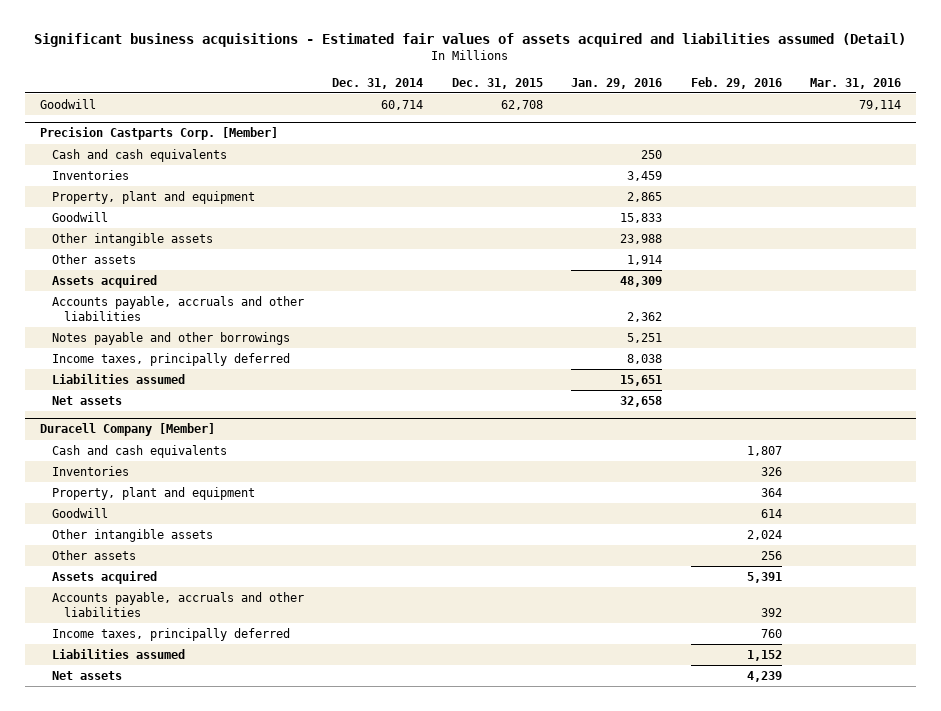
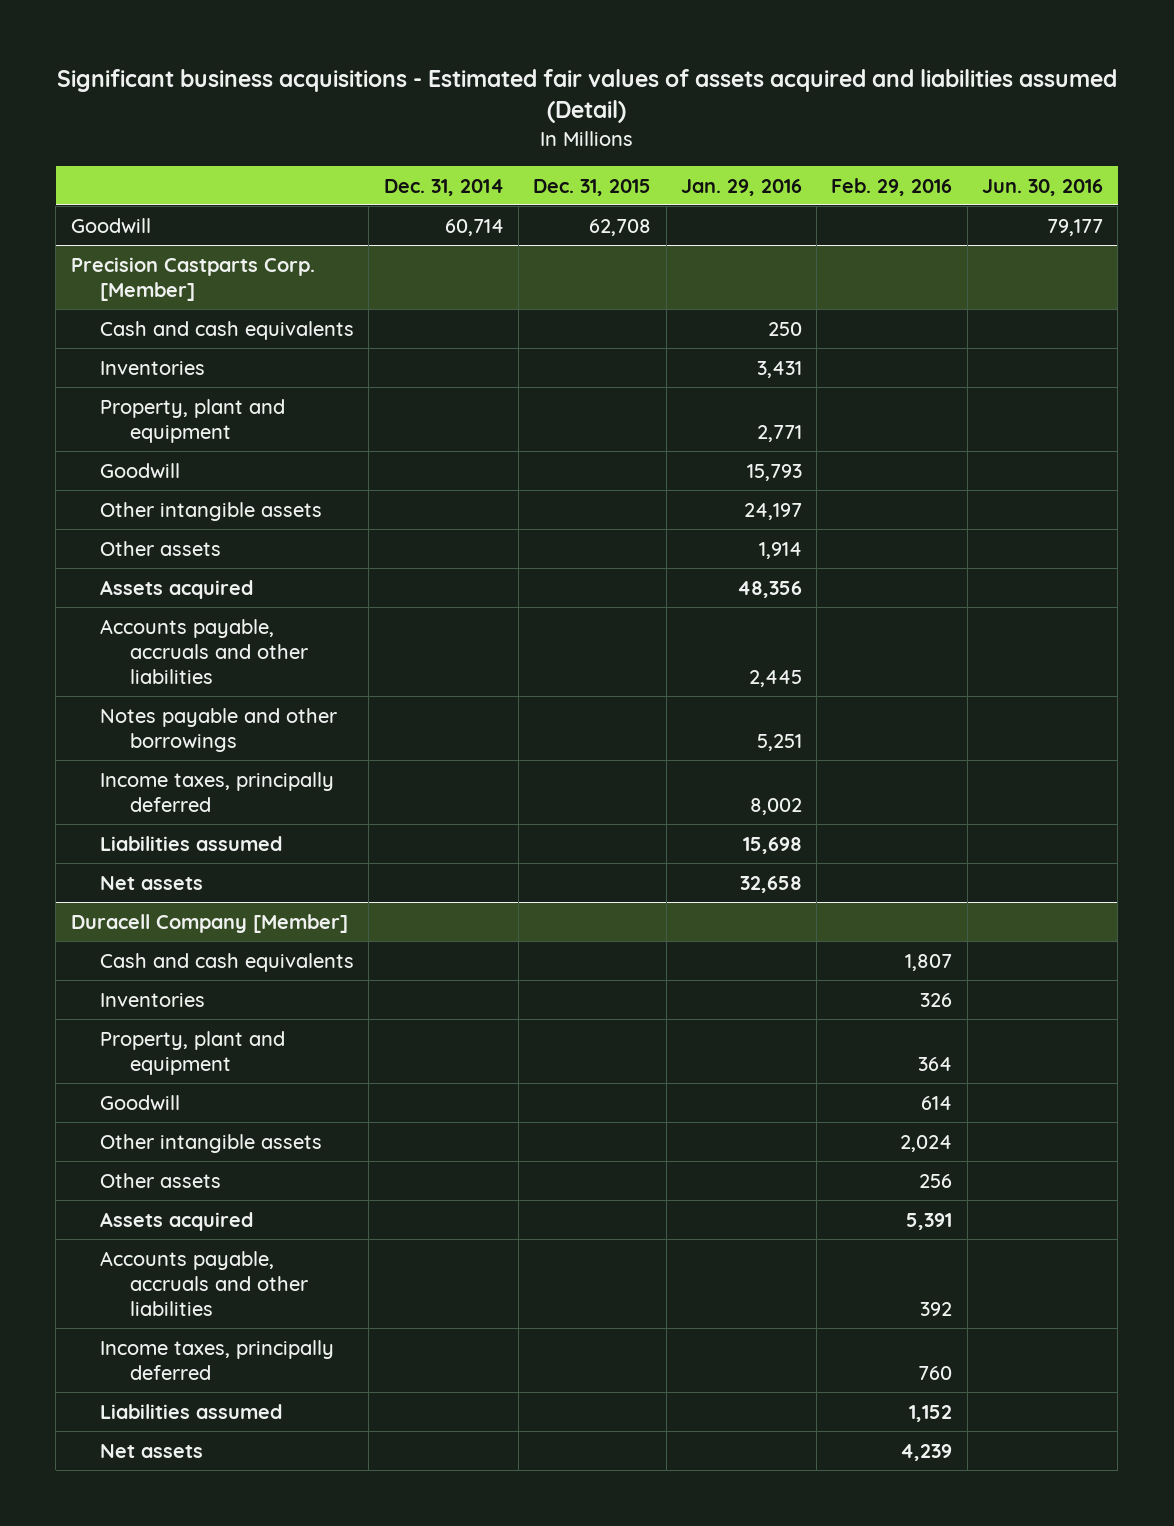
- | Dec. 31, 2014 | Dec. 31, 2015 | Jan. 29, 2016 | Feb. 29, 2016 | Mar. 31, 2016
+ | Dec. 31, 2014 | Dec. 31, 2015 | Jan. 29, 2016 | Feb. 29, 2016 | Jun. 30, 2016
@ Precision Castparts Corp. [Member]
- Inventories | | | 3,459 | |
- Property, plant and equipment | | | 2,865 | |
- Goodwill | | | 15,833 | |
- Other intangible assets | | | 23,988 | |
+ Inventories | | | 3,431 | |
+ Property, plant and equipment | | | 2,771 | |
+ Goodwill | | | 15,793 | |
+ Other intangible assets | | | 24,197 | |
- Assets acquired | | | 48,309 | |
- Accounts payable, accruals and other liabilities | | | 2,362 | |
+ Assets acquired | | | 48,356 | |
+ Accounts payable, accruals and other liabilities | | | 2,445 | |
- Income taxes, principally deferred | | | 8,038 | |
- Liabilities assumed | | | 15,651 | |
+ Income taxes, principally deferred | | | 8,002 | |
+ Liabilities assumed | | | 15,698 | |

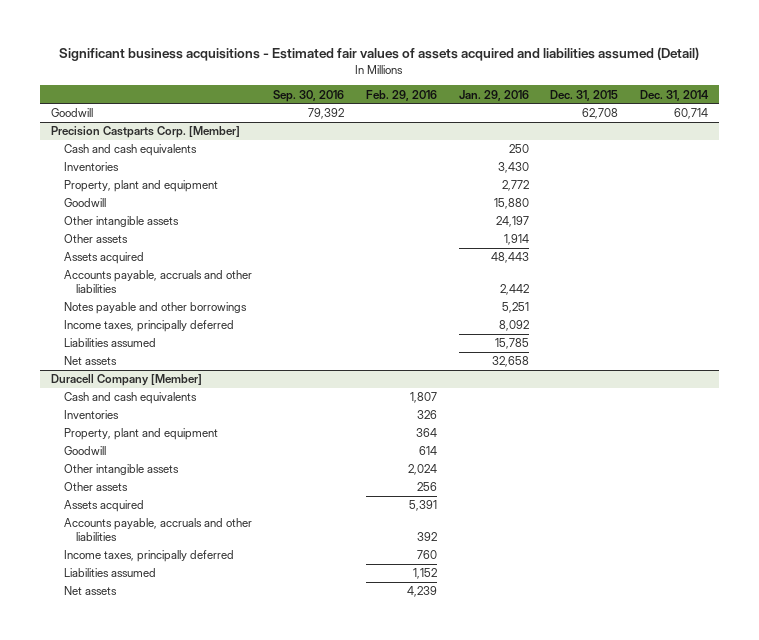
- | Dec. 31, 2014 | Dec. 31, 2015 | Jan. 29, 2016 | Feb. 29, 2016 | Jun. 30, 2016
+ | Sep. 30, 2016 | Feb. 29, 2016 | Jan. 29, 2016 | Dec. 31, 2015 | Dec. 31, 2014
@ Precision Castparts Corp. [Member]
- Inventories | | | 3,431 | |
- Property, plant and equipment | | | 2,771 | |
- Goodwill | | | 15,793 | |
+ Inventories | | | 3,430 | |
+ Property, plant and equipment | | | 2,772 | |
+ Goodwill | | | 15,880 | |
- Assets acquired | | | 48,356 | |
- Accounts payable, accruals and other liabilities | | | 2,445 | |
+ Assets acquired | | | 48,443 | |
+ Accounts payable, accruals and other liabilities | | | 2,442 | |
- Income taxes, principally deferred | | | 8,002 | |
- Liabilities assumed | | | 15,698 | |
+ Income taxes, principally deferred | | | 8,092 | |
+ Liabilities assumed | | | 15,785 | |

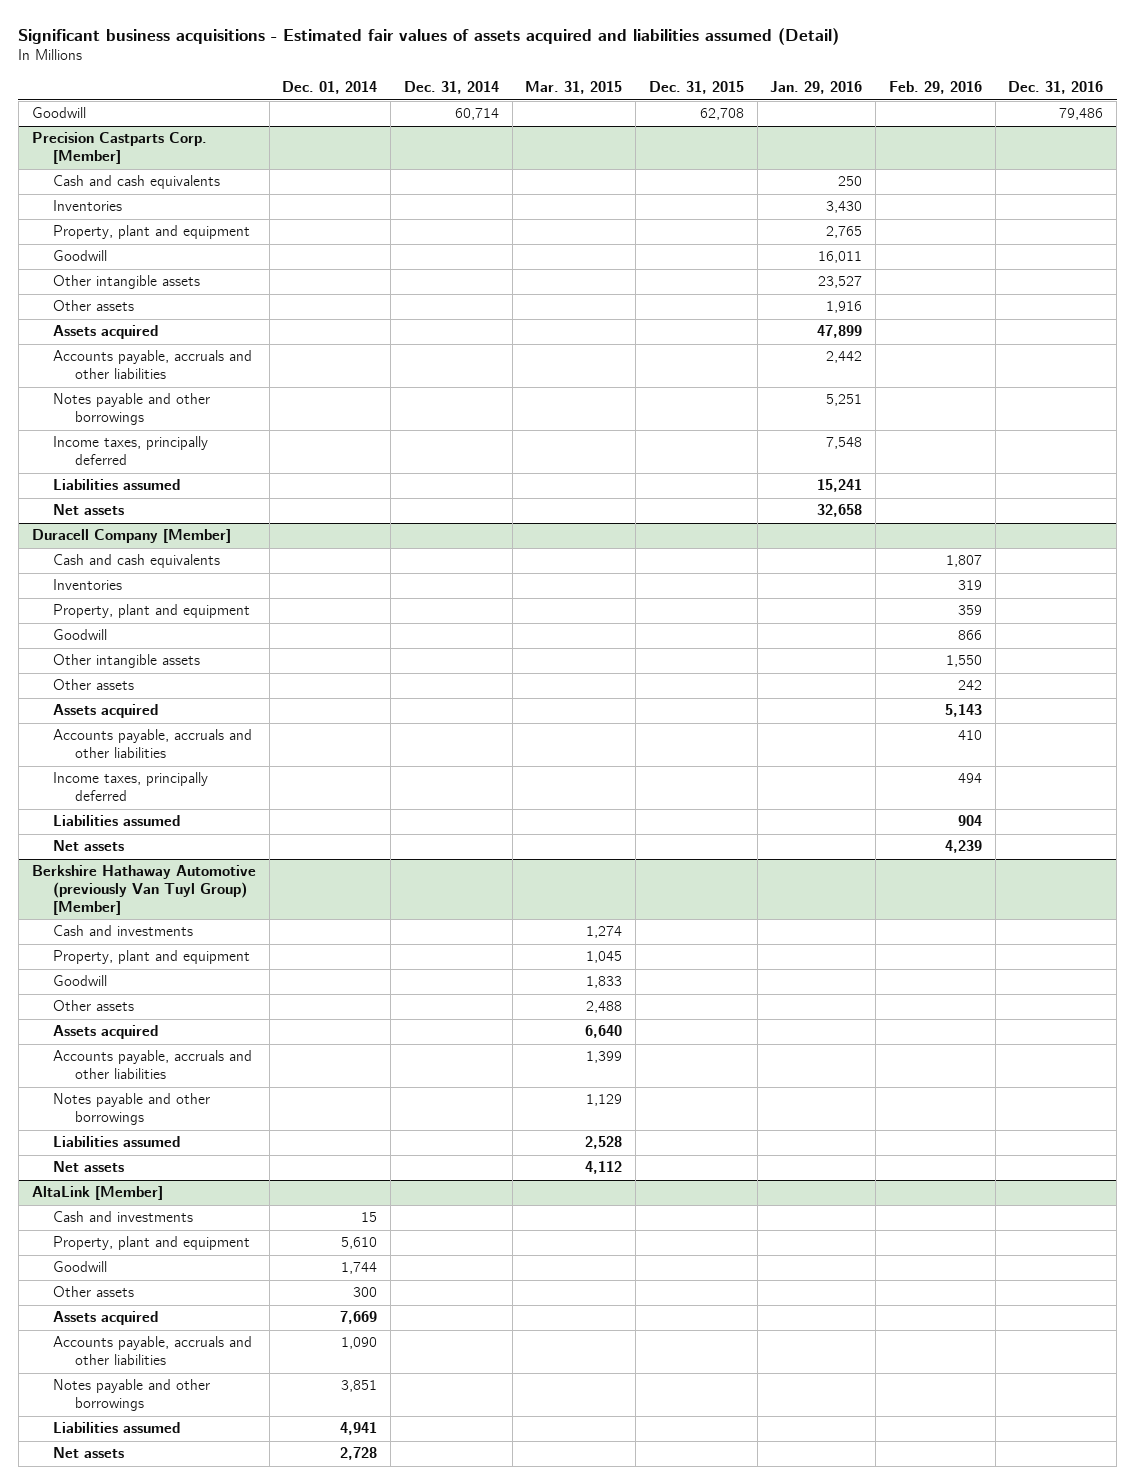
- | Sep. 30, 2016 | Feb. 29, 2016 | Jan. 29, 2016 | Dec. 31, 2015 | Dec. 31, 2014
+ | Dec. 01, 2014 | Dec. 31, 2014 | Mar. 31, 2015 | Dec. 31, 2015 | Jan. 29, 2016 | Feb. 29, 2016 | Dec. 31, 2016
@ Precision Castparts Corp. [Member]
- Property, plant and equipment | | | 2,772 | |
- Goodwill | | | 15,880 | |
- Other intangible assets | | | 24,197 | |
- Other assets | | | 1,914 | |
- Assets acquired | | | 48,443 | |
+ Property, plant and equipment | | | | | 2,765 | |
+ Goodwill | | | | | 16,011 | |
+ Other intangible assets | | | | | 23,527 | |
+ Other assets | | | | | 1,916 | |
+ Assets acquired | | | | | 47,899 | |
- Income taxes, principally deferred | | | 8,092 | |
- Liabilities assumed | | | 15,785 | |
+ Income taxes, principally deferred | | | | | 7,548 | |
+ Liabilities assumed | | | | | 15,241 | |
@ Duracell Company [Member]
- Inventories | | 326 | | |
- Property, plant and equipment | | 364 | | |
- Goodwill | | 614 | | |
- Other intangible assets | | 2,024 | | |
- Other assets | | 256 | | |
- Assets acquired | | 5,391 | | |
- Accounts payable, accruals and other liabilities | | 392 | | |
- Income taxes, principally deferred | | 760 | | |
- Liabilities assumed | | 1,152 | | |
+ Inventories | | | | | | 319 |
+ Property, plant and equipment | | | | | | 359 |
+ Goodwill | | | | | | 866 |
+ Other intangible assets | | | | | | 1,550 |
+ Other assets | | | | | | 242 |
+ Assets acquired | | | | | | 5,143 |
+ Accounts payable, accruals and other liabilities | | | | | | 410 |
+ Income taxes, principally deferred | | | | | | 494 |
+ Liabilities assumed | | | | | | 904 |
+ Berkshire Hathaway Automotive (previously Van Tuyl Group) [Member]
+ Cash and investments | | | 1,274 | | | |
+ Property, plant and equipment | | | 1,045 | | | |
+ Goodwill | | | 1,833 | | | |
+ Other assets | | | 2,488 | | | |
+ Assets acquired | | | 6,640 | | | |
+ Accounts payable, accruals and other liabilities | | | 1,399 | | | |
+ Notes payable and other borrowings | | | 1,129 | | | |
+ Liabilities assumed | | | 2,528 | | | |
+ Net assets | | | 4,112 | | | |
+ AltaLink [Member]
+ Cash and investments | 15 | | | | | |
+ Property, plant and equipment | 5,610 | | | | | |
+ Goodwill | 1,744 | | | | | |
+ Other assets | 300 | | | | | |
+ Assets acquired | 7,669 | | | | | |
+ Accounts payable, accruals and other liabilities | 1,090 | | | | | |
+ Notes payable and other borrowings | 3,851 | | | | | |
+ Liabilities assumed | 4,941 | | | | | |
+ Net assets | 2,728 | | | | | |

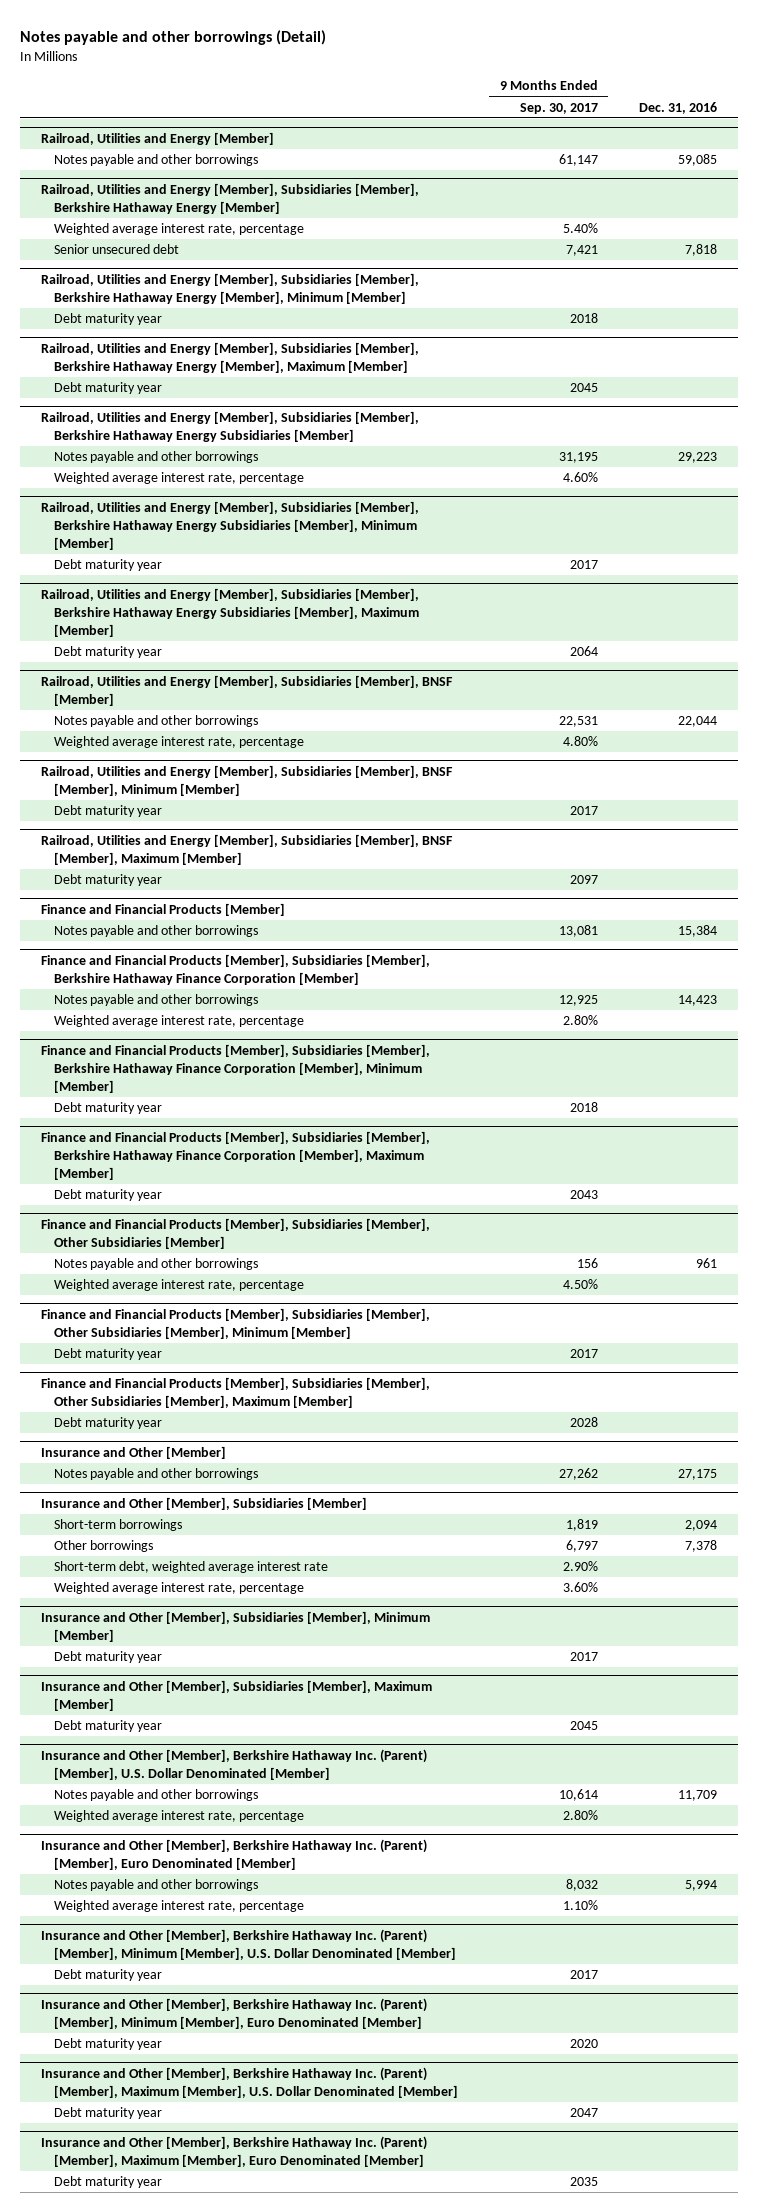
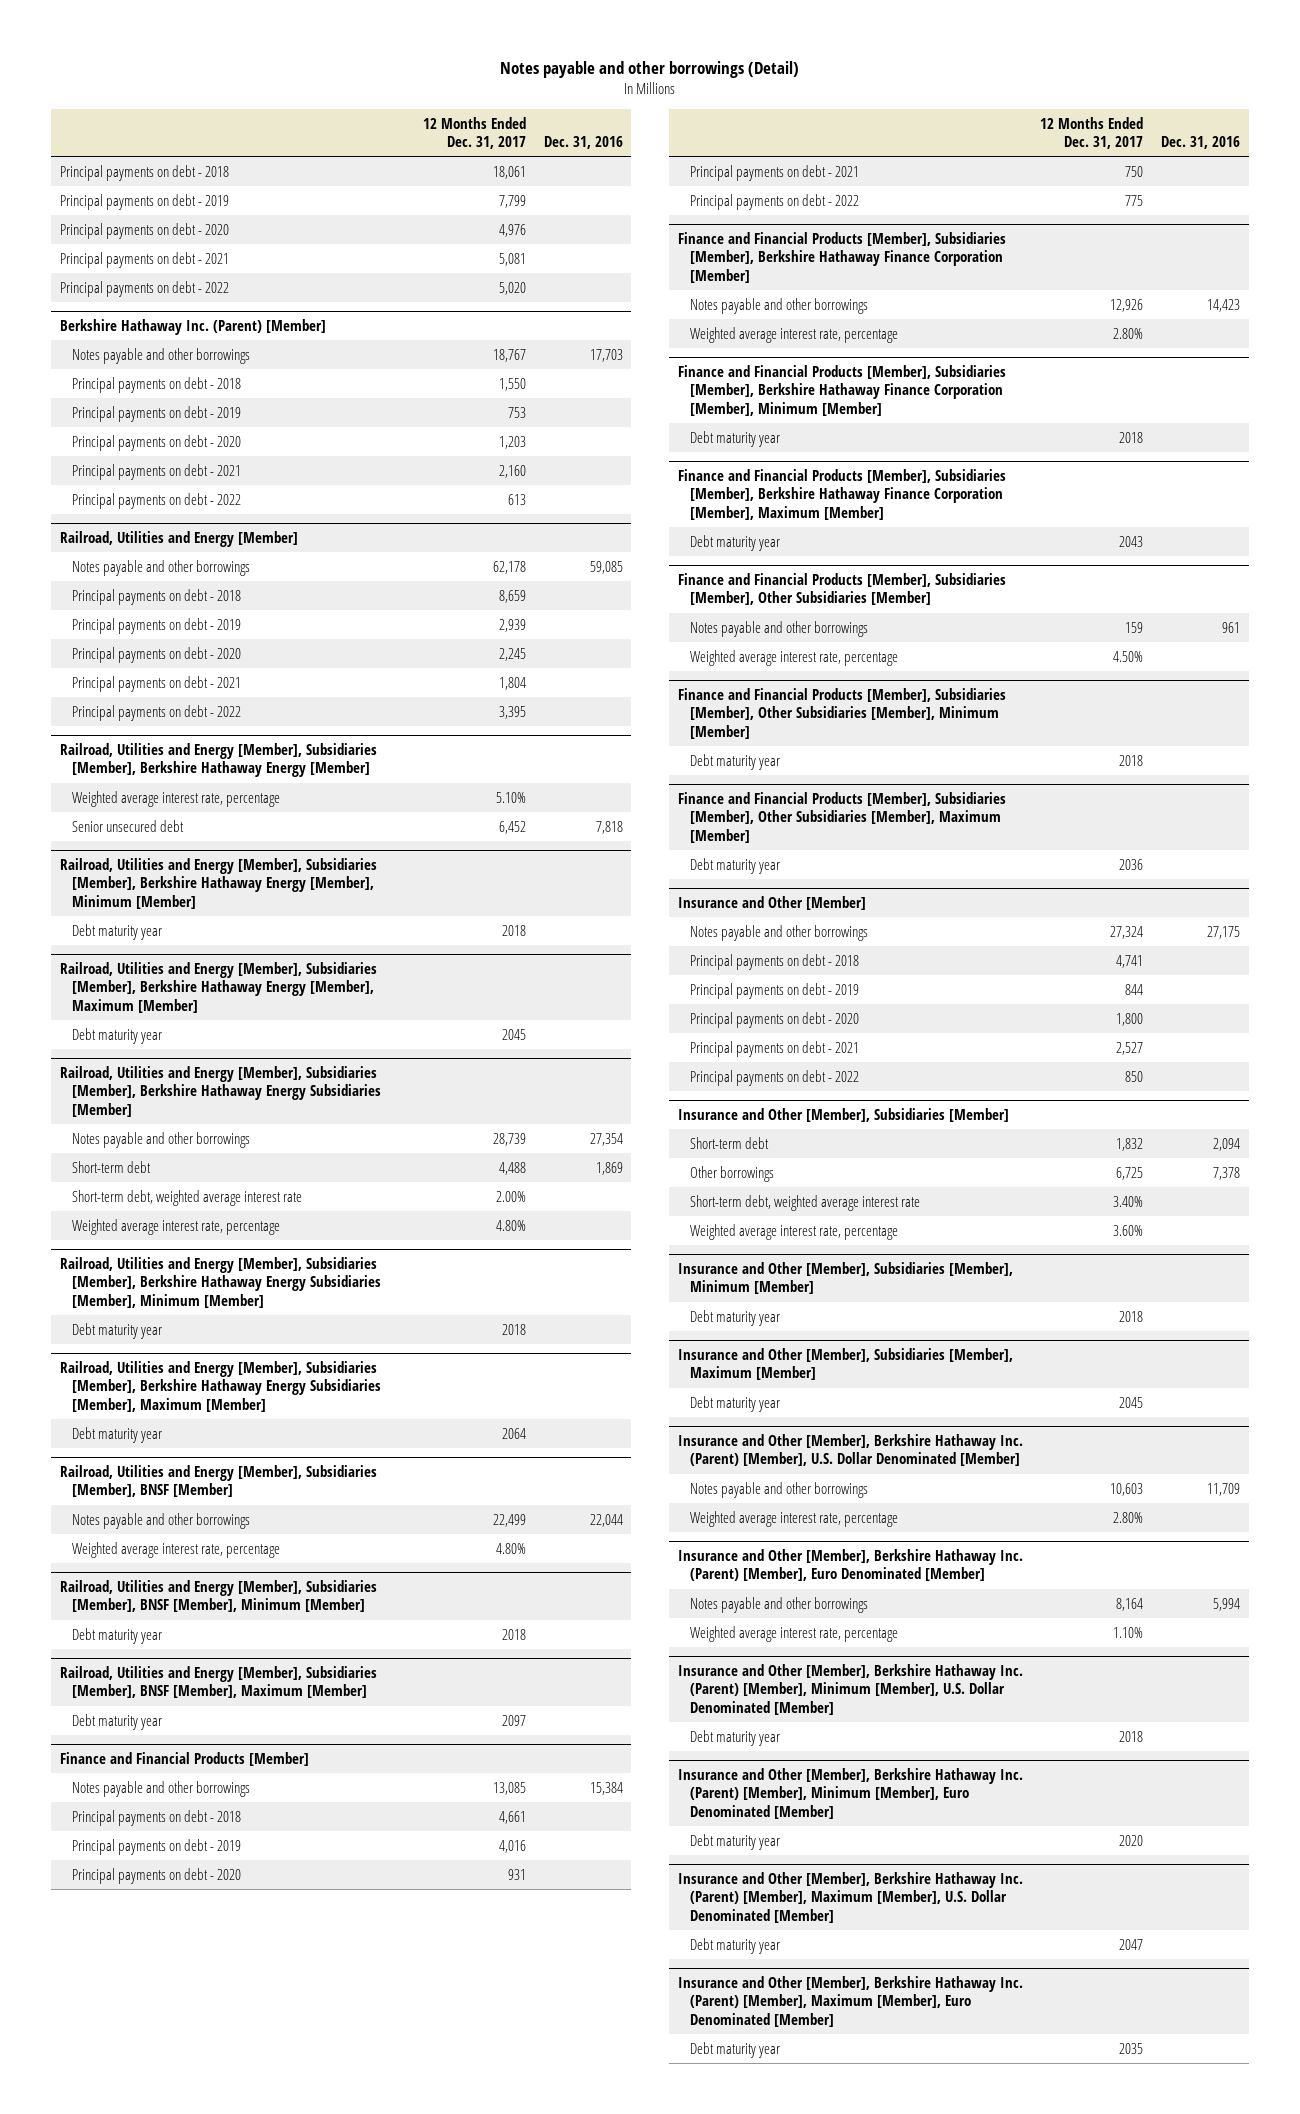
- | 9 Months Ended Sep. 30, 2017 | Dec. 31, 2016
+ | 12 Months Ended Dec. 31, 2017 | Dec. 31, 2016
+ Principal payments on debt - 2018 | 18,061 |
+ Principal payments on debt - 2019 | 7,799 |
+ Principal payments on debt - 2020 | 4,976 |
+ Principal payments on debt - 2021 | 5,081 |
+ Principal payments on debt - 2022 | 5,020 |
+ Berkshire Hathaway Inc. (Parent) [Member]
+ Notes payable and other borrowings | 18,767 | 17,703
+ Principal payments on debt - 2018 | 1,550 |
+ Principal payments on debt - 2019 | 753 |
+ Principal payments on debt - 2020 | 1,203 |
+ Principal payments on debt - 2021 | 2,160 |
+ Principal payments on debt - 2022 | 613 |
@ Railroad, Utilities and Energy [Member]
+ Principal payments on debt - 2018 | 8,659 |
+ Principal payments on debt - 2019 | 2,939 |
+ Principal payments on debt - 2020 | 2,245 |
+ Principal payments on debt - 2021 | 1,804 |
+ Principal payments on debt - 2022 | 3,395 |
@ Railroad, Utilities and Energy [Member], Subsidiaries [Member], Berkshire Hathaway Energy Subsidiaries [Member]
- Notes payable and other borrowings | 31,195 | 29,223
+ Notes payable and other borrowings | 28,739 | 27,354
+ Short-term debt | 4,488 | 1,869
+ Short-term debt, weighted average interest rate | 2.00% |
@ Finance and Financial Products [Member]
+ Principal payments on debt - 2018 | 4,661 |
+ Principal payments on debt - 2019 | 4,016 |
+ Principal payments on debt - 2020 | 931 |
+ Principal payments on debt - 2021 | 750 |
+ Principal payments on debt - 2022 | 775 |
@ Insurance and Other [Member]
+ Principal payments on debt - 2018 | 4,741 |
+ Principal payments on debt - 2019 | 844 |
+ Principal payments on debt - 2020 | 1,800 |
+ Principal payments on debt - 2021 | 2,527 |
+ Principal payments on debt - 2022 | 850 |
@ Insurance and Other [Member], Subsidiaries [Member]
- Short-term borrowings | 1,819 | 2,094
+ Short-term debt | 1,832 | 2,094

